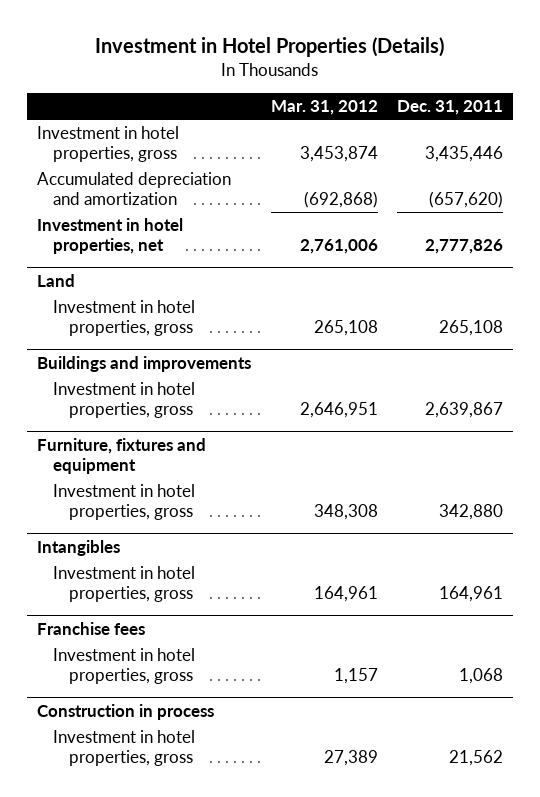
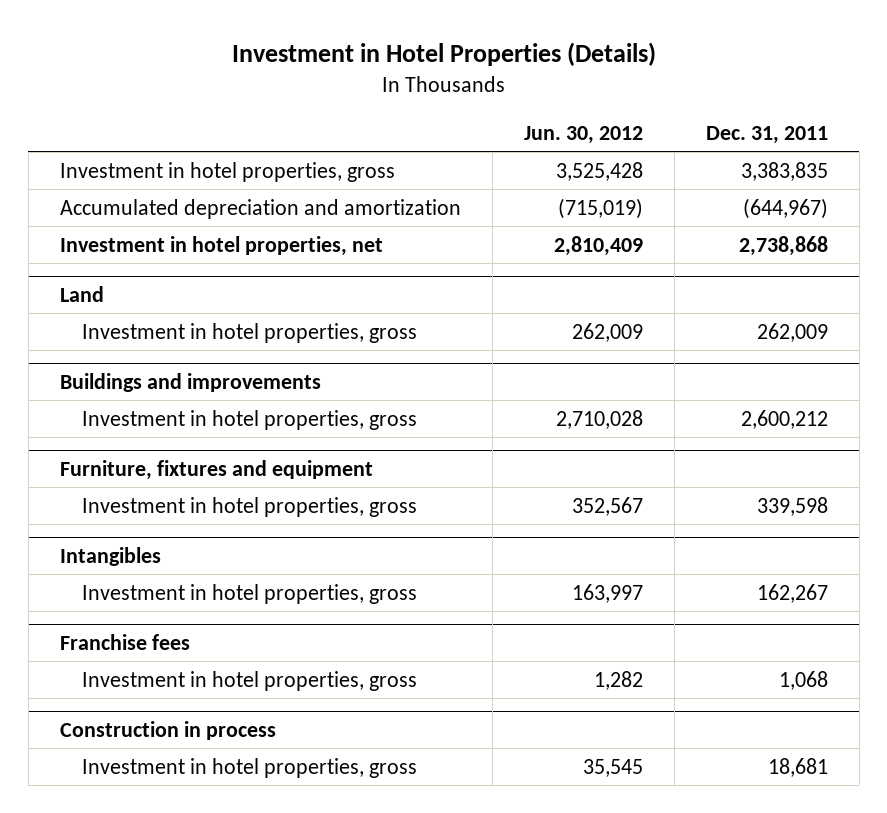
- | Mar. 31, 2012 | Dec. 31, 2011
+ | Jun. 30, 2012 | Dec. 31, 2011
- Investment in hotel properties, gross | 3,453,874 | 3,435,446
- Accumulated depreciation and amortization | (692,868) | (657,620)
- Investment in hotel properties, net | 2,761,006 | 2,777,826
+ Investment in hotel properties, gross | 3,525,428 | 3,383,835
+ Accumulated depreciation and amortization | (715,019) | (644,967)
+ Investment in hotel properties, net | 2,810,409 | 2,738,868
@ Land
- Investment in hotel properties, gross | 265,108 | 265,108
+ Investment in hotel properties, gross | 262,009 | 262,009
@ Buildings and improvements
- Investment in hotel properties, gross | 2,646,951 | 2,639,867
+ Investment in hotel properties, gross | 2,710,028 | 2,600,212
@ Furniture, fixtures and equipment
- Investment in hotel properties, gross | 348,308 | 342,880
+ Investment in hotel properties, gross | 352,567 | 339,598
@ Intangibles
- Investment in hotel properties, gross | 164,961 | 164,961
+ Investment in hotel properties, gross | 163,997 | 162,267
@ Construction in process
- Investment in hotel properties, gross | 27,389 | 21,562
+ Investment in hotel properties, gross | 35,545 | 18,681

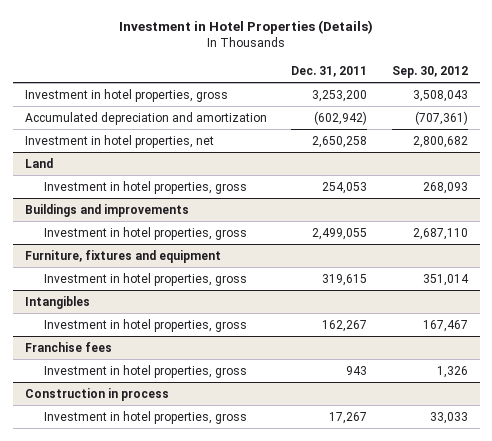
- | Jun. 30, 2012 | Dec. 31, 2011
+ | Dec. 31, 2011 | Sep. 30, 2012
- Investment in hotel properties, gross | 3,525,428 | 3,383,835
- Accumulated depreciation and amortization | (715,019) | (644,967)
- Investment in hotel properties, net | 2,810,409 | 2,738,868
+ Investment in hotel properties, gross | 3,253,200 | 3,508,043
+ Accumulated depreciation and amortization | (602,942) | (707,361)
+ Investment in hotel properties, net | 2,650,258 | 2,800,682
@ Land
- Investment in hotel properties, gross | 262,009 | 262,009
+ Investment in hotel properties, gross | 254,053 | 268,093
@ Buildings and improvements
- Investment in hotel properties, gross | 2,710,028 | 2,600,212
+ Investment in hotel properties, gross | 2,499,055 | 2,687,110
@ Furniture, fixtures and equipment
- Investment in hotel properties, gross | 352,567 | 339,598
+ Investment in hotel properties, gross | 319,615 | 351,014
@ Franchise fees
- Investment in hotel properties, gross | 1,282 | 1,068
+ Investment in hotel properties, gross | 943 | 1,326
@ Construction in process
- Investment in hotel properties, gross | 35,545 | 18,681
+ Investment in hotel properties, gross | 17,267 | 33,033

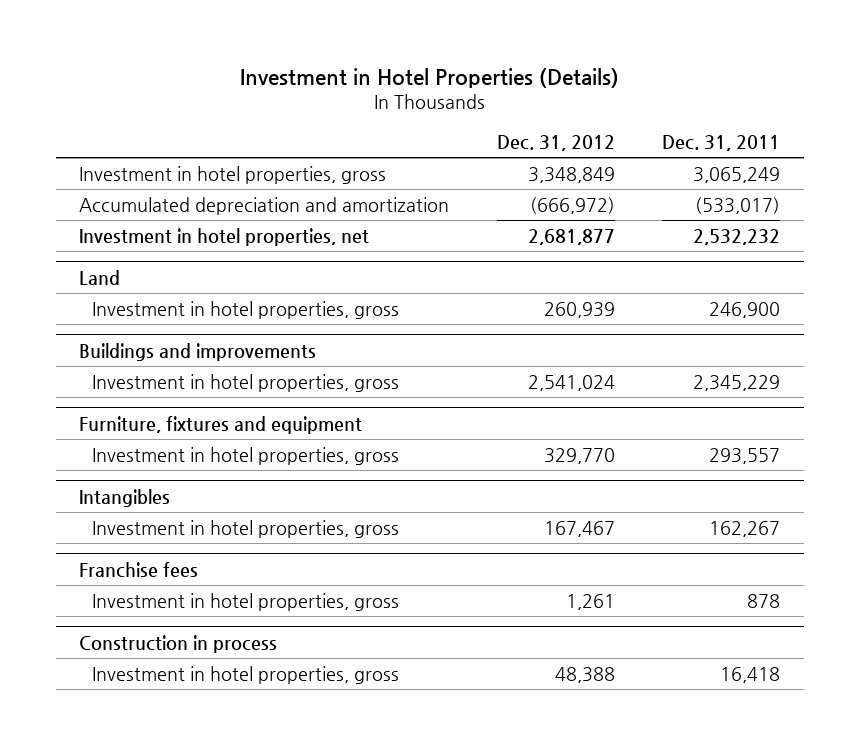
- | Dec. 31, 2011 | Sep. 30, 2012
+ | Dec. 31, 2012 | Dec. 31, 2011
- Investment in hotel properties, gross | 3,253,200 | 3,508,043
- Accumulated depreciation and amortization | (602,942) | (707,361)
- Investment in hotel properties, net | 2,650,258 | 2,800,682
+ Investment in hotel properties, gross | 3,348,849 | 3,065,249
+ Accumulated depreciation and amortization | (666,972) | (533,017)
+ Investment in hotel properties, net | 2,681,877 | 2,532,232
@ Land
- Investment in hotel properties, gross | 254,053 | 268,093
+ Investment in hotel properties, gross | 260,939 | 246,900
@ Buildings and improvements
- Investment in hotel properties, gross | 2,499,055 | 2,687,110
+ Investment in hotel properties, gross | 2,541,024 | 2,345,229
@ Furniture, fixtures and equipment
- Investment in hotel properties, gross | 319,615 | 351,014
+ Investment in hotel properties, gross | 329,770 | 293,557
@ Franchise fees
- Investment in hotel properties, gross | 943 | 1,326
+ Investment in hotel properties, gross | 1,261 | 878
@ Construction in process
- Investment in hotel properties, gross | 17,267 | 33,033
+ Investment in hotel properties, gross | 48,388 | 16,418

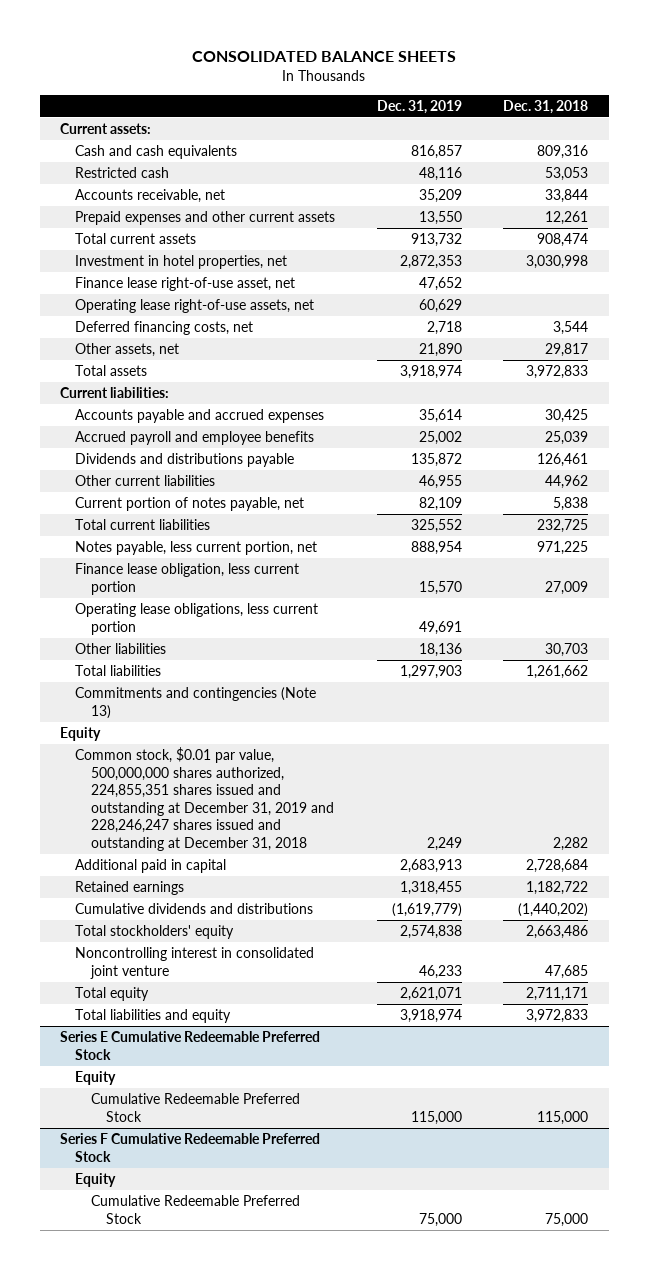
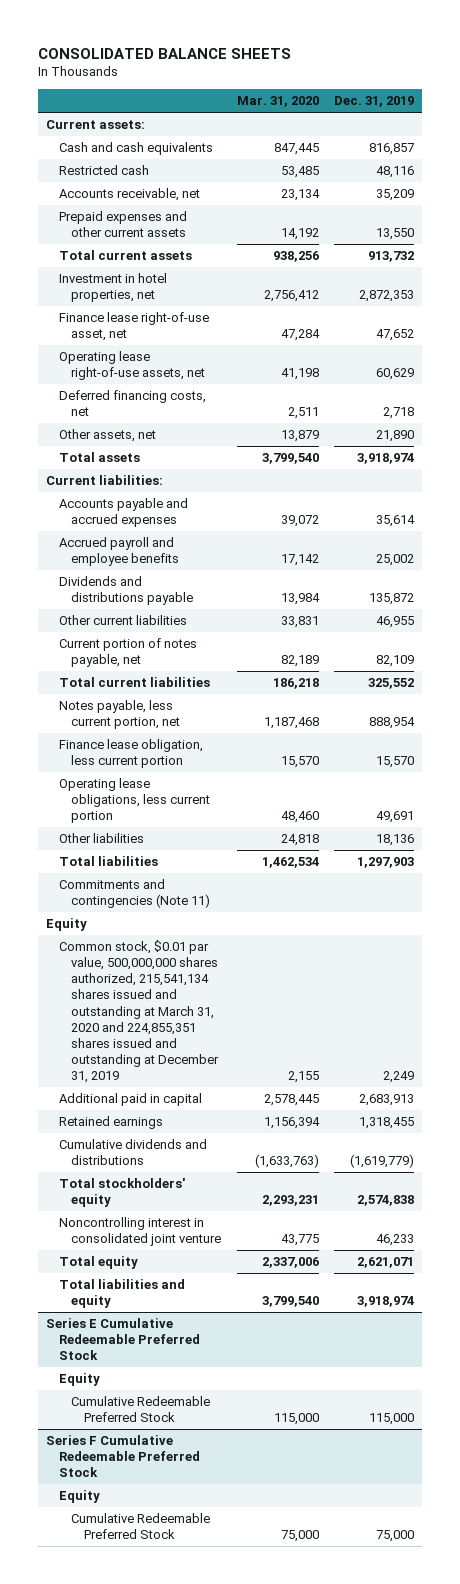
- | Dec. 31, 2019 | Dec. 31, 2018
+ | Mar. 31, 2020 | Dec. 31, 2019
- Commitments and contingencies (Note 13)
+ Commitments and contingencies (Note 11)
- Common stock, $0.01 par value, 500,000,000 shares authorized, 224,855,351 shares issued and outstanding at December 31, 2019 and 228,246,247 shares issued and outstanding at December 31, 2018 | 2,249 | 2,282
+ Common stock, $0.01 par value, 500,000,000 shares authorized, 215,541,134 shares issued and outstanding at March 31, 2020 and 224,855,351 shares issued and outstanding at December 31, 2019 | 2,155 | 2,249

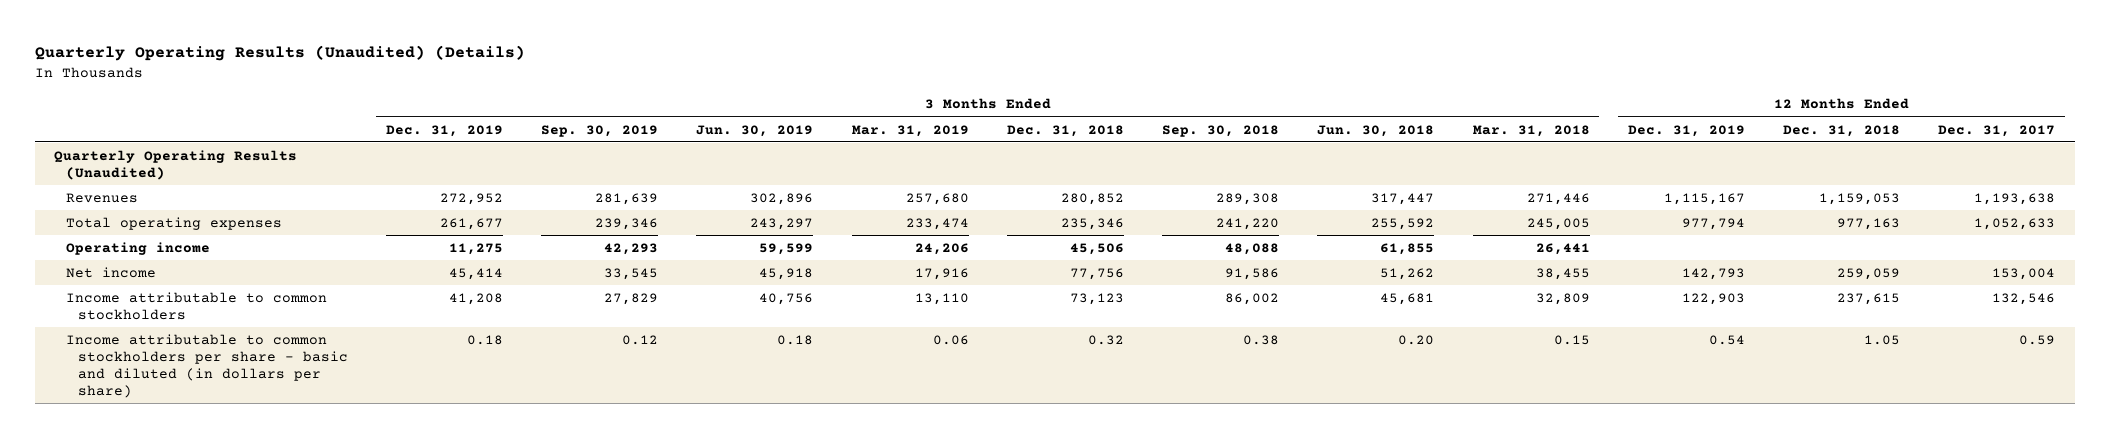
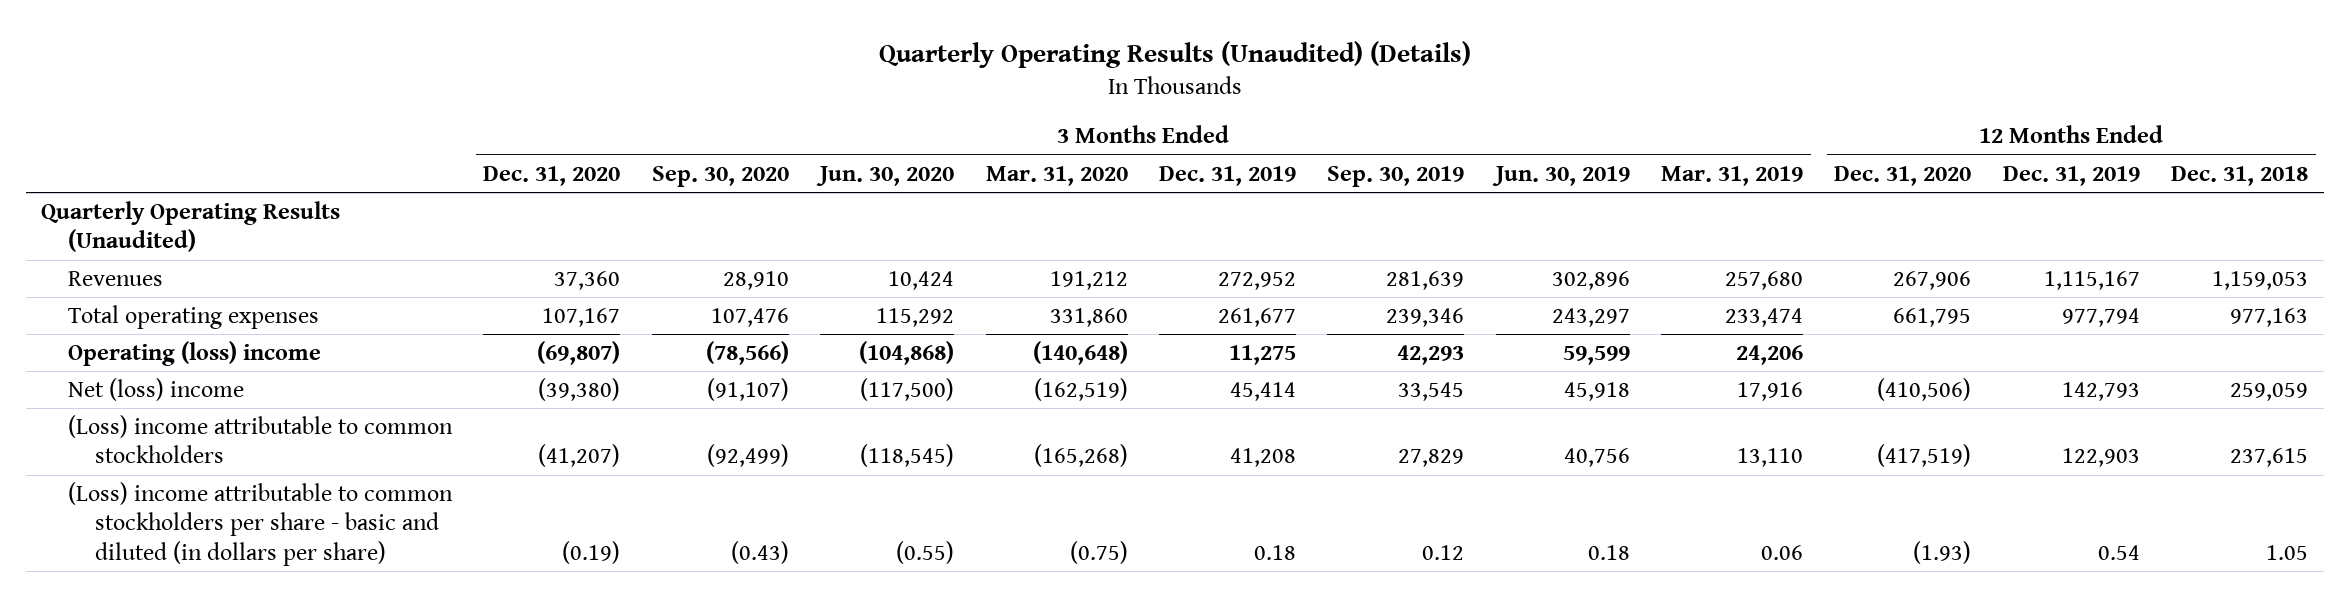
- | 3 Months Ended Dec. 31, 2019 | 3 Months Ended Sep. 30, 2019 | 3 Months Ended Jun. 30, 2019 | 3 Months Ended Mar. 31, 2019 | 3 Months Ended Dec. 31, 2018 | 3 Months Ended Sep. 30, 2018 | 3 Months Ended Jun. 30, 2018 | 3 Months Ended Mar. 31, 2018 | 12 Months Ended Dec. 31, 2019 | 12 Months Ended Dec. 31, 2018 | 12 Months Ended Dec. 31, 2017
+ | 3 Months Ended Dec. 31, 2020 | 3 Months Ended Sep. 30, 2020 | 3 Months Ended Jun. 30, 2020 | 3 Months Ended Mar. 31, 2020 | 3 Months Ended Dec. 31, 2019 | 3 Months Ended Sep. 30, 2019 | 3 Months Ended Jun. 30, 2019 | 3 Months Ended Mar. 31, 2019 | 12 Months Ended Dec. 31, 2020 | 12 Months Ended Dec. 31, 2019 | 12 Months Ended Dec. 31, 2018
- Operating income | 11,275 | 42,293 | 59,599 | 24,206 | 45,506 | 48,088 | 61,855 | 26,441 | | |
- Net income | 45,414 | 33,545 | 45,918 | 17,916 | 77,756 | 91,586 | 51,262 | 38,455 | 142,793 | 259,059 | 153,004
- Income attributable to common stockholders | 41,208 | 27,829 | 40,756 | 13,110 | 73,123 | 86,002 | 45,681 | 32,809 | 122,903 | 237,615 | 132,546
- Income attributable to common stockholders per share - basic and diluted (in dollars per share) | 0.18 | 0.12 | 0.18 | 0.06 | 0.32 | 0.38 | 0.20 | 0.15 | 0.54 | 1.05 | 0.59
+ Operating (loss) income | (69,807) | (78,566) | (104,868) | (140,648) | 11,275 | 42,293 | 59,599 | 24,206 | | |
+ Net (loss) income | (39,380) | (91,107) | (117,500) | (162,519) | 45,414 | 33,545 | 45,918 | 17,916 | (410,506) | 142,793 | 259,059
+ (Loss) income attributable to common stockholders | (41,207) | (92,499) | (118,545) | (165,268) | 41,208 | 27,829 | 40,756 | 13,110 | (417,519) | 122,903 | 237,615
+ (Loss) income attributable to common stockholders per share - basic and diluted (in dollars per share) | (0.19) | (0.43) | (0.55) | (0.75) | 0.18 | 0.12 | 0.18 | 0.06 | (1.93) | 0.54 | 1.05

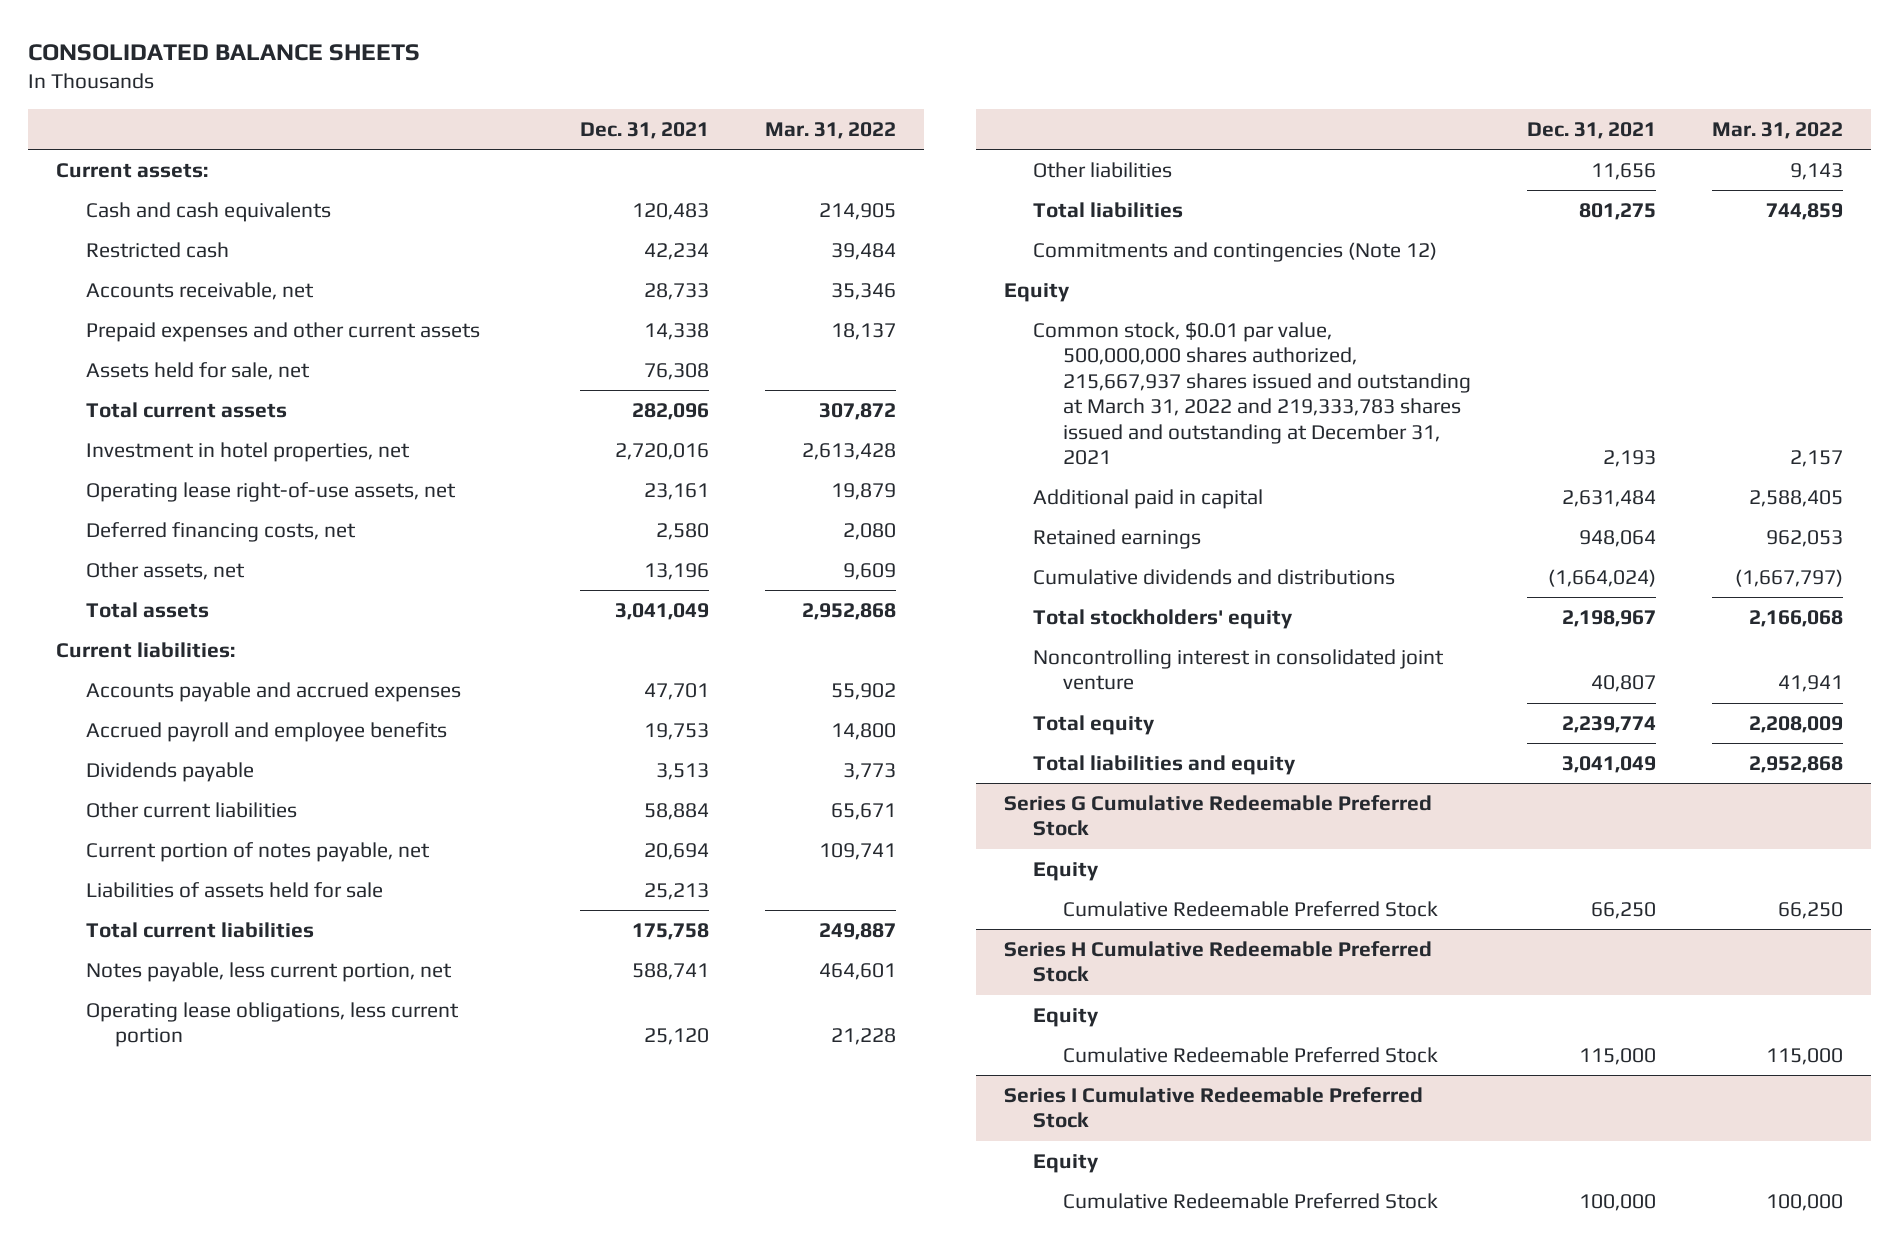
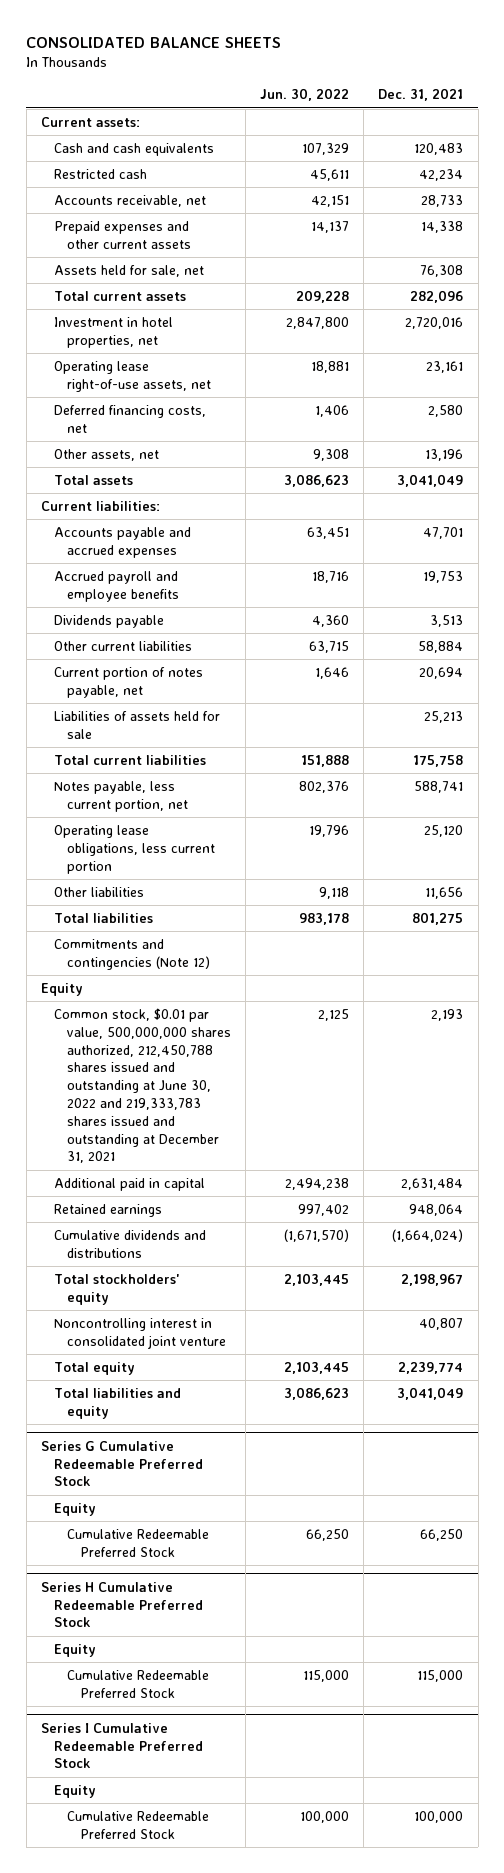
- | Dec. 31, 2021 | Mar. 31, 2022
+ | Jun. 30, 2022 | Dec. 31, 2021
- Common stock, $0.01 par value, 500,000,000 shares authorized, 215,667,937 shares issued and outstanding at March 31, 2022 and 219,333,783 shares issued and outstanding at December 31, 2021 | 2,193 | 2,157
+ Common stock, $0.01 par value, 500,000,000 shares authorized, 212,450,788 shares issued and outstanding at June 30, 2022 and 219,333,783 shares issued and outstanding at December 31, 2021 | 2,125 | 2,193

